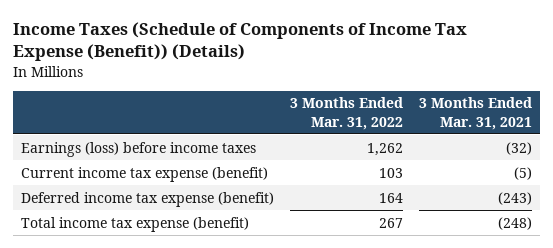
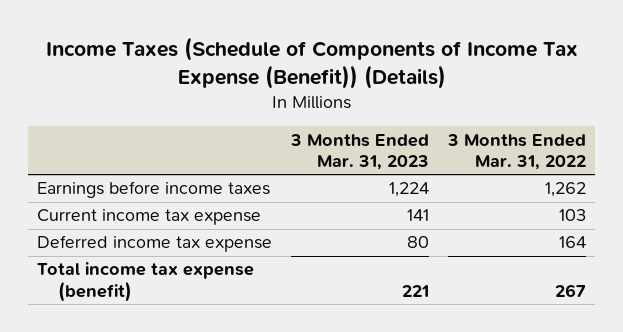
- | 3 Months Ended Mar. 31, 2022 | 3 Months Ended Mar. 31, 2021
+ | 3 Months Ended Mar. 31, 2023 | 3 Months Ended Mar. 31, 2022
- Earnings (loss) before income taxes | 1,262 | (32)
- Current income tax expense (benefit) | 103 | (5)
- Deferred income tax expense (benefit) | 164 | (243)
+ Earnings before income taxes | 1,224 | 1,262
+ Current income tax expense | 141 | 103
+ Deferred income tax expense | 80 | 164

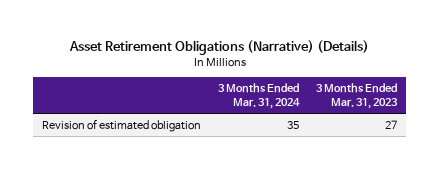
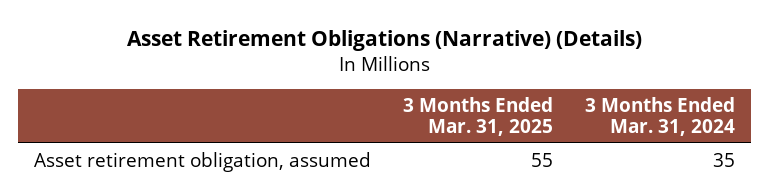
- | 3 Months Ended Mar. 31, 2024 | 3 Months Ended Mar. 31, 2023
+ | 3 Months Ended Mar. 31, 2025 | 3 Months Ended Mar. 31, 2024
- Revision of estimated obligation | 35 | 27
+ Asset retirement obligation, assumed | 55 | 35

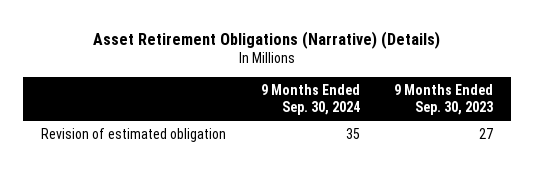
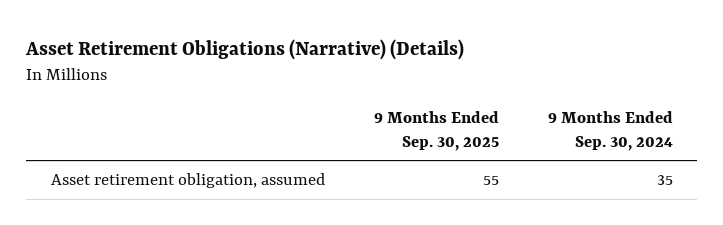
- | 9 Months Ended Sep. 30, 2024 | 9 Months Ended Sep. 30, 2023
+ | 9 Months Ended Sep. 30, 2025 | 9 Months Ended Sep. 30, 2024
- Revision of estimated obligation | 35 | 27
+ Asset retirement obligation, assumed | 55 | 35

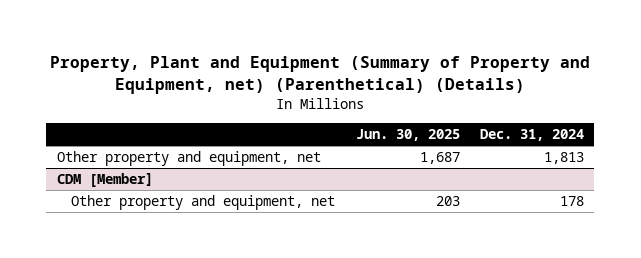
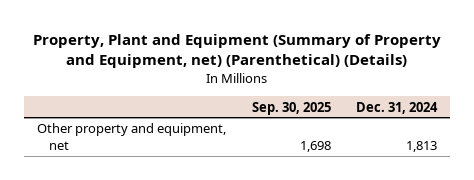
- | Jun. 30, 2025 | Dec. 31, 2024
+ | Sep. 30, 2025 | Dec. 31, 2024
- CDM [Member]
- Other property and equipment, net | 203 | 178

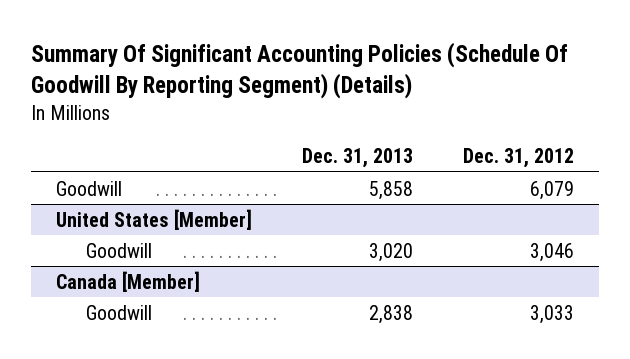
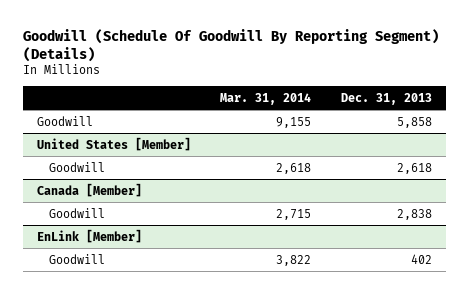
- Summary Of Significant Accounting Policies (Schedule Of Goodwill By Reporting Segment) (Details)
+ Goodwill (Schedule Of Goodwill By Reporting Segment) (Details)
- | Dec. 31, 2013 | Dec. 31, 2012
+ | Mar. 31, 2014 | Dec. 31, 2013
@ United States [Member]
- Goodwill | 3,020 | 3,046
+ Goodwill | 2,618 | 2,618
+ EnLink [Member]
+ Goodwill | 3,822 | 402

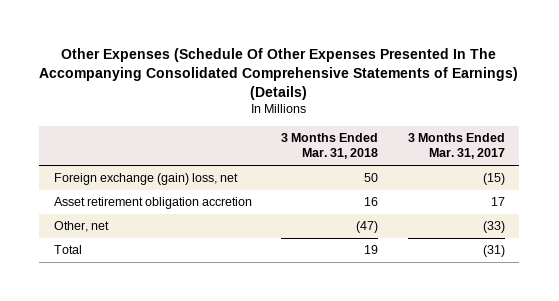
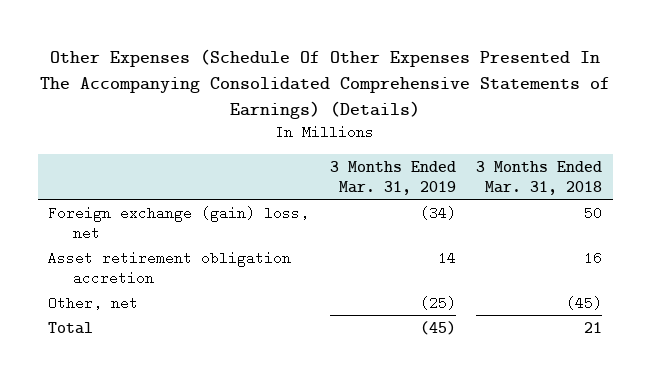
- | 3 Months Ended Mar. 31, 2018 | 3 Months Ended Mar. 31, 2017
+ | 3 Months Ended Mar. 31, 2019 | 3 Months Ended Mar. 31, 2018
- Other, net | (47) | (33)
- Total | 19 | (31)
+ Other, net | (25) | (45)
+ Total | (45) | 21

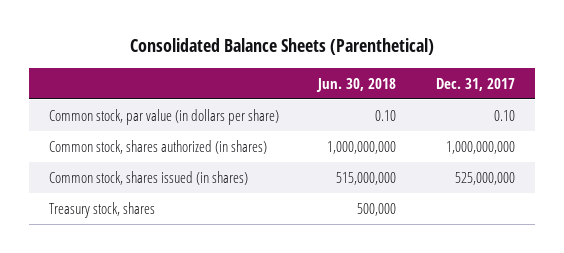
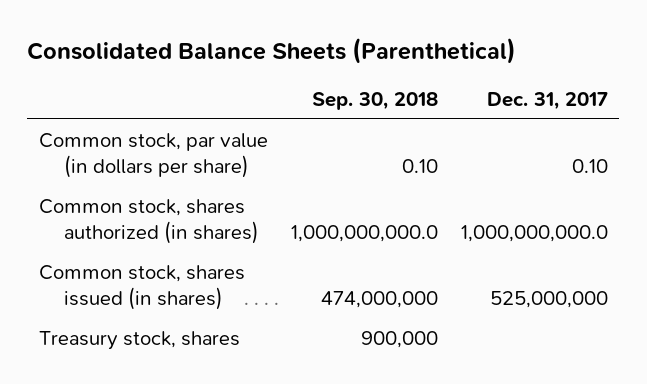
- | Jun. 30, 2018 | Dec. 31, 2017
+ | Sep. 30, 2018 | Dec. 31, 2017
- Common stock, shares authorized (in shares) | 1,000,000,000 | 1,000,000,000
+ Common stock, shares authorized (in shares) | 1,000,000,000.0 | 1,000,000,000.0

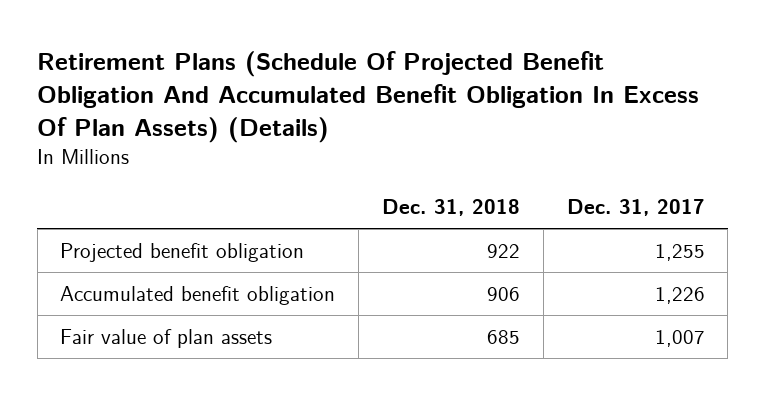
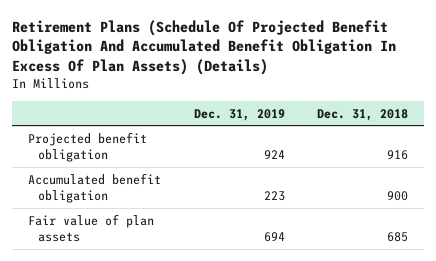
- | Dec. 31, 2018 | Dec. 31, 2017
+ | Dec. 31, 2019 | Dec. 31, 2018
- Projected benefit obligation | 922 | 1,255
- Accumulated benefit obligation | 906 | 1,226
+ Projected benefit obligation | 924 | 916
+ Accumulated benefit obligation | 223 | 900

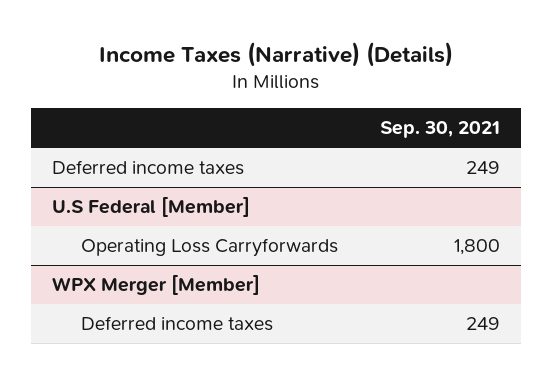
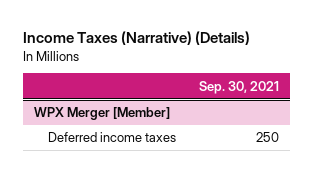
- Deferred income taxes | 249
- U.S Federal [Member]
- Operating Loss Carryforwards | 1,800
@ WPX Merger [Member]
- Deferred income taxes | 249
+ Deferred income taxes | 250

